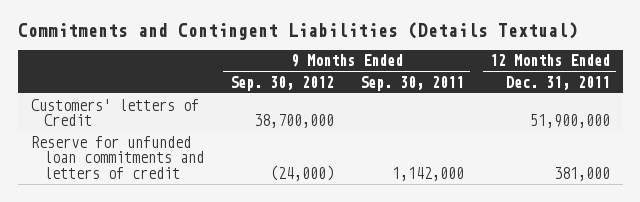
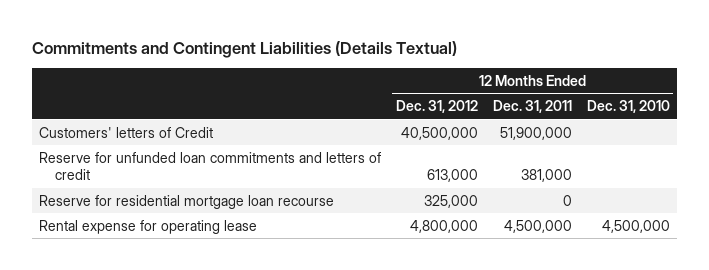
- | 9 Months Ended Sep. 30, 2012 | 9 Months Ended Sep. 30, 2011 | 12 Months Ended Dec. 31, 2011
+ | 12 Months Ended Dec. 31, 2012 | 12 Months Ended Dec. 31, 2011 | 12 Months Ended Dec. 31, 2010
+ Reserve for residential mortgage loan recourse | 325,000 | 0 |
+ Rental expense for operating lease | 4,800,000 | 4,500,000 | 4,500,000

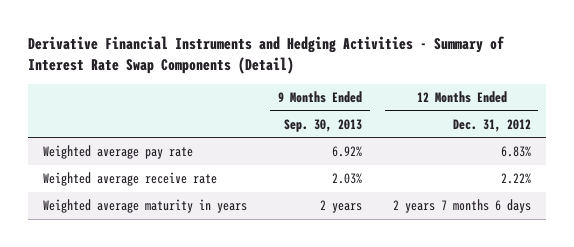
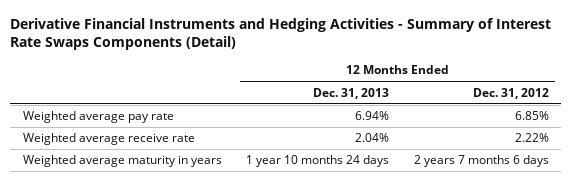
- Derivative Financial Instruments and Hedging Activities - Summary of Interest Rate Swap Components (Detail)
+ Derivative Financial Instruments and Hedging Activities - Summary of Interest Rate Swaps Components (Detail)
- | 9 Months Ended Sep. 30, 2013 | 12 Months Ended Dec. 31, 2012
+ | 12 Months Ended Dec. 31, 2013 | 12 Months Ended Dec. 31, 2012
- Weighted average pay rate | 6.92% | 6.83%
+ Weighted average pay rate | 6.94% | 6.85%

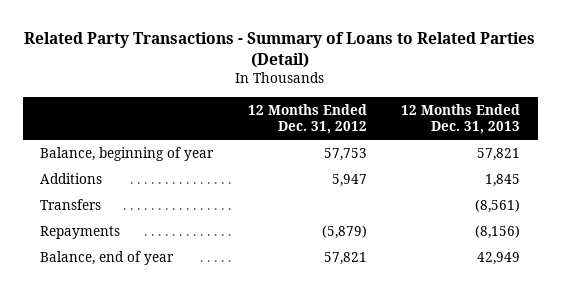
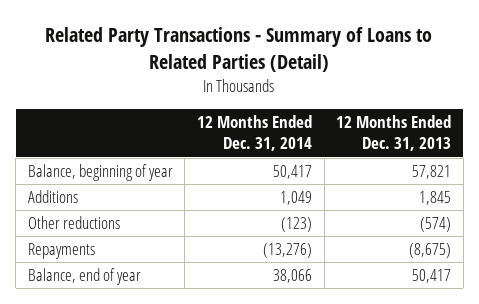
- | 12 Months Ended Dec. 31, 2012 | 12 Months Ended Dec. 31, 2013
+ | 12 Months Ended Dec. 31, 2014 | 12 Months Ended Dec. 31, 2013
- Transfers | | (8,561)
- Repayments | (5,879) | (8,156)
- Balance, end of year | 57,821 | 42,949
+ Other reductions | (123) | (574)
+ Repayments | (13,276) | (8,675)
+ Balance, end of year | 38,066 | 50,417

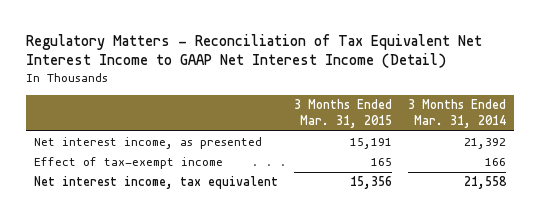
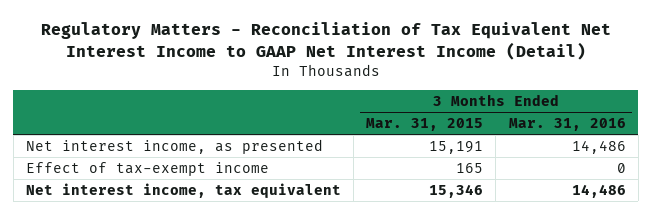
- | 3 Months Ended Mar. 31, 2015 | 3 Months Ended Mar. 31, 2014
+ | 3 Months Ended Mar. 31, 2015 | 3 Months Ended Mar. 31, 2016
- Net interest income, tax equivalent | 15,356 | 21,558
+ Net interest income, tax equivalent | 15,346 | 14,486

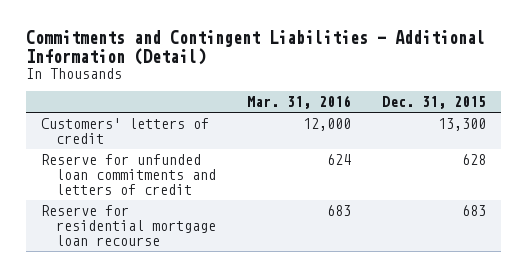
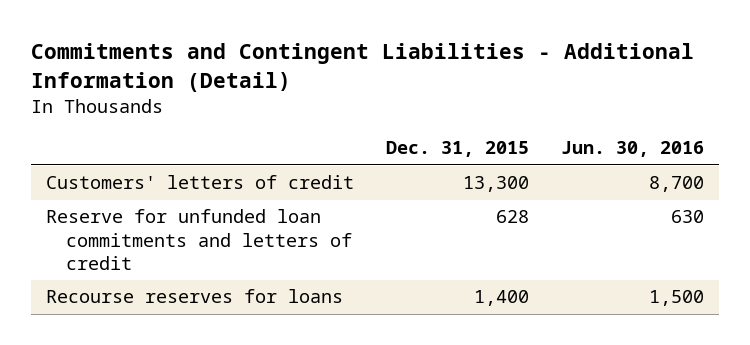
- | Mar. 31, 2016 | Dec. 31, 2015
+ | Dec. 31, 2015 | Jun. 30, 2016
- Reserve for residential mortgage loan recourse | 683 | 683
+ Recourse reserves for loans | 1,400 | 1,500

